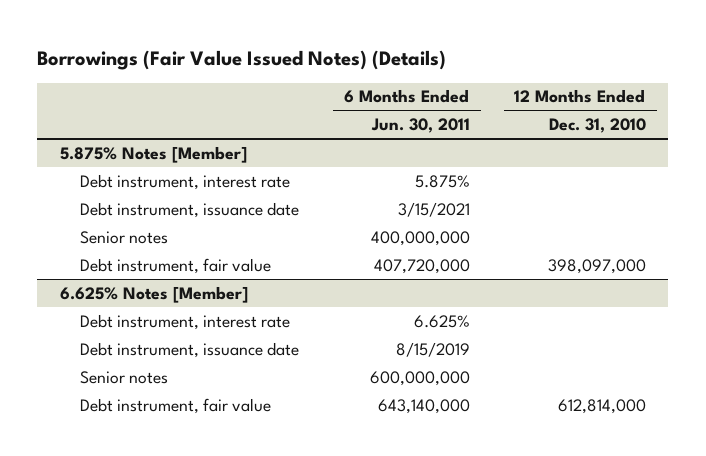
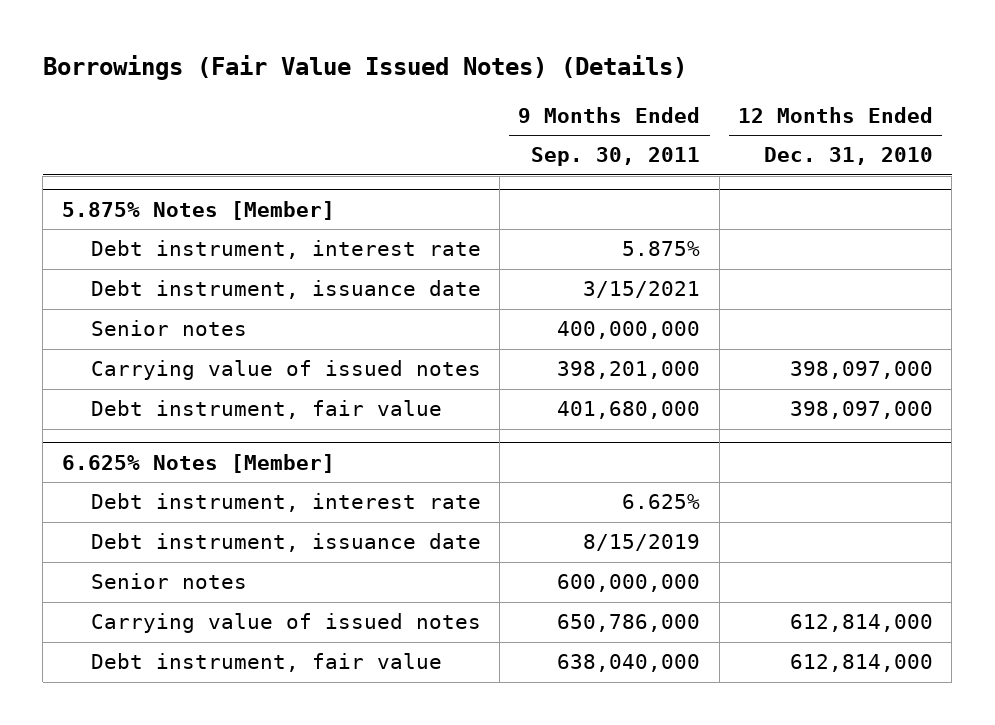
- | 6 Months Ended Jun. 30, 2011 | 12 Months Ended Dec. 31, 2010
+ | 9 Months Ended Sep. 30, 2011 | 12 Months Ended Dec. 31, 2010
@ 5.875% Notes [Member]
+ Carrying value of issued notes | 398,201,000 | 398,097,000
@ 6.625% Notes [Member]
+ Carrying value of issued notes | 650,786,000 | 612,814,000

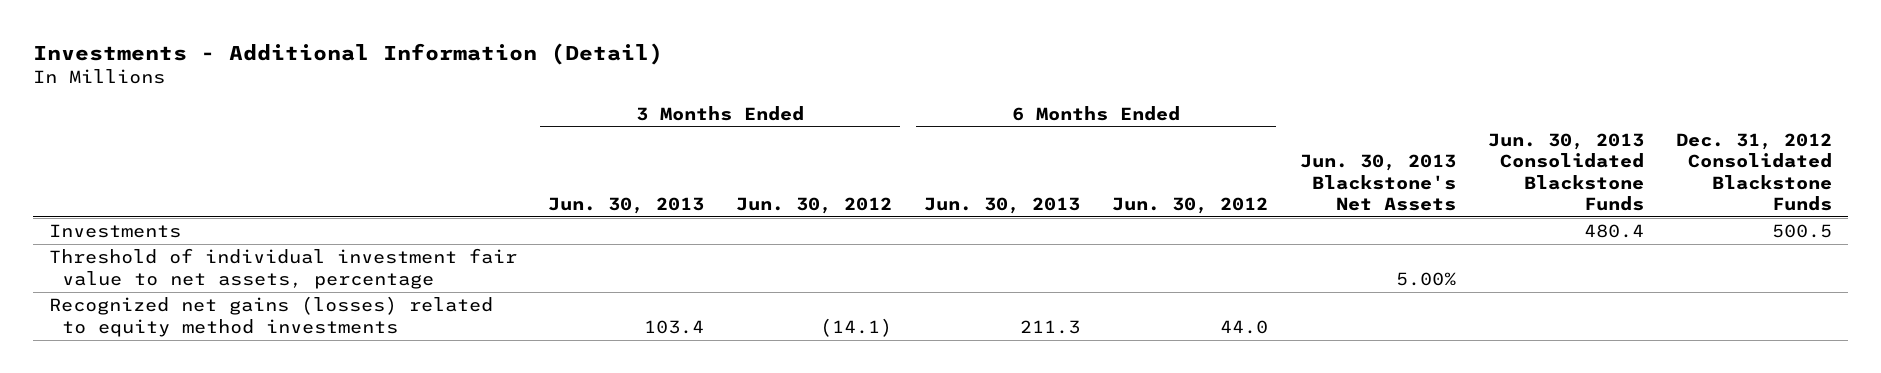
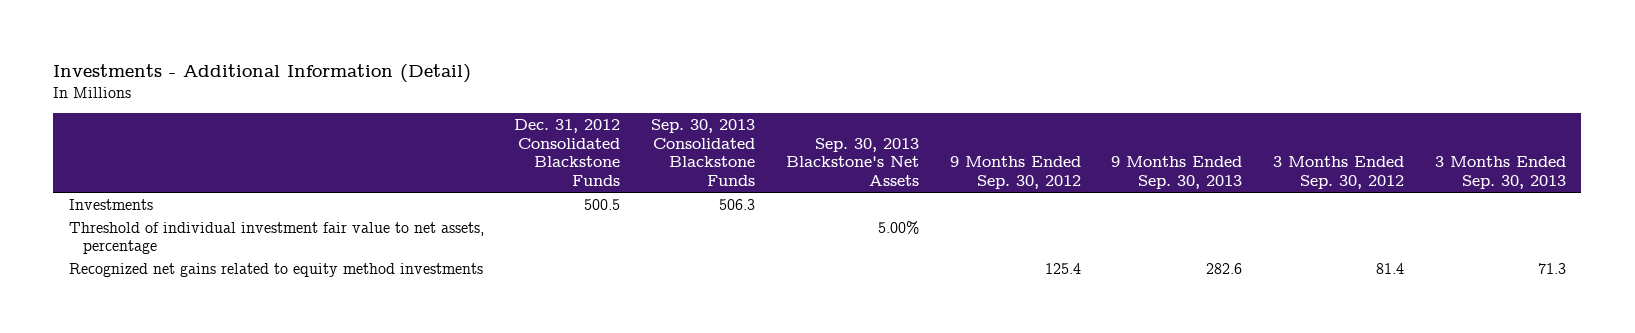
- | 3 Months Ended Jun. 30, 2013 | 3 Months Ended Jun. 30, 2012 | 6 Months Ended Jun. 30, 2013 | 6 Months Ended Jun. 30, 2012 | Jun. 30, 2013 Blackstone's Net Assets | Jun. 30, 2013 Consolidated Blackstone Funds | Dec. 31, 2012 Consolidated Blackstone Funds
+ | Dec. 31, 2012 Consolidated Blackstone Funds | Sep. 30, 2013 Consolidated Blackstone Funds | Sep. 30, 2013 Blackstone's Net Assets | 9 Months Ended Sep. 30, 2012 | 9 Months Ended Sep. 30, 2013 | 3 Months Ended Sep. 30, 2012 | 3 Months Ended Sep. 30, 2013
- Recognized net gains (losses) related to equity method investments | 103.4 | (14.1) | 211.3 | 44.0 | | |
+ Recognized net gains related to equity method investments | | | | 125.4 | 282.6 | 81.4 | 71.3

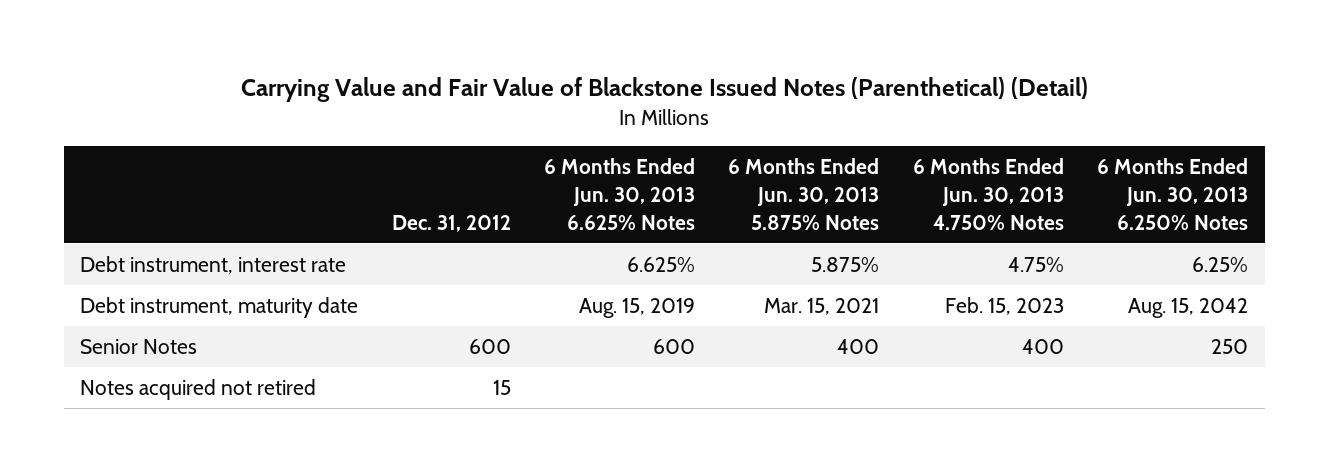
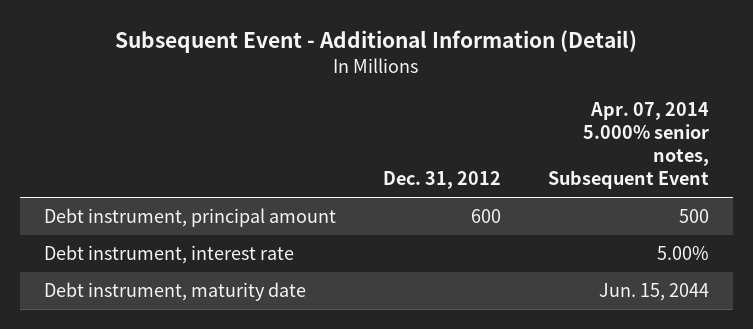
- Carrying Value and Fair Value of Blackstone Issued Notes (Parenthetical) (Detail)
+ Subsequent Event - Additional Information (Detail)
- | Dec. 31, 2012 | 6 Months Ended Jun. 30, 2013 6.625% Notes | 6 Months Ended Jun. 30, 2013 5.875% Notes | 6 Months Ended Jun. 30, 2013 4.750% Notes | 6 Months Ended Jun. 30, 2013 6.250% Notes
+ | Dec. 31, 2012 | Apr. 07, 2014 5.000% senior notes, Subsequent Event
+ Debt instrument, principal amount | 600 | 500
- Senior Notes | 600 | 600 | 400 | 400 | 250
- Notes acquired not retired | 15 | | | |

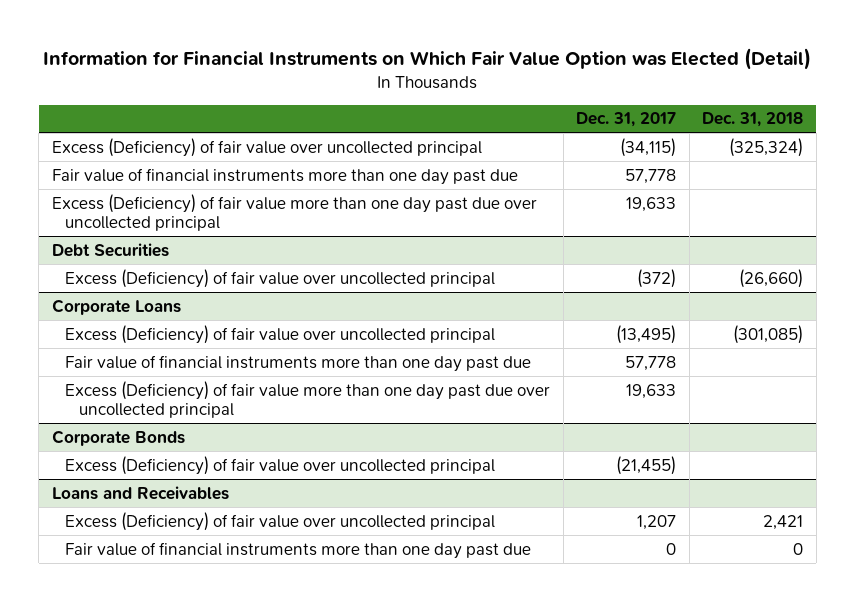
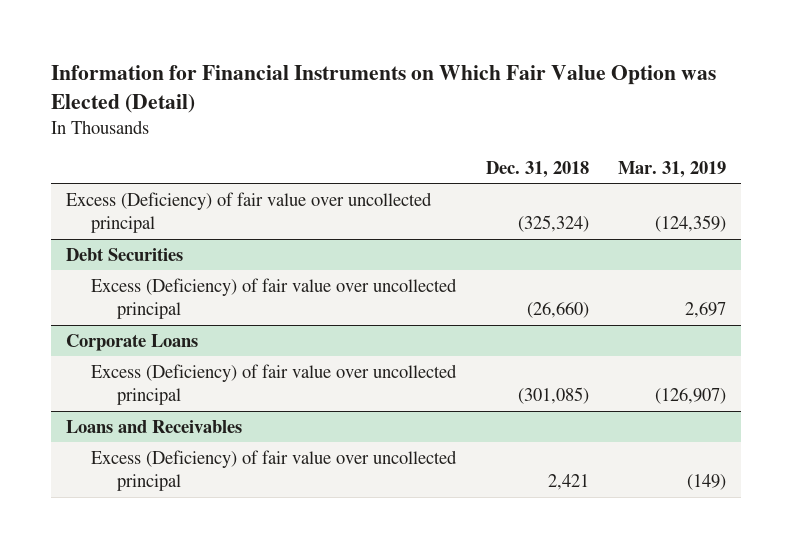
- | Dec. 31, 2017 | Dec. 31, 2018
+ | Dec. 31, 2018 | Mar. 31, 2019
- Fair value of financial instruments more than one day past due | 57,778 |
- Excess (Deficiency) of fair value more than one day past due over uncollected principal | 19,633 |
@ Corporate Loans
- Fair value of financial instruments more than one day past due | 57,778 |
- Excess (Deficiency) of fair value more than one day past due over uncollected principal | 19,633 |
- Corporate Bonds
- Excess (Deficiency) of fair value over uncollected principal | (21,455) |
@ Loans and Receivables
- Fair value of financial instruments more than one day past due | 0 | 0

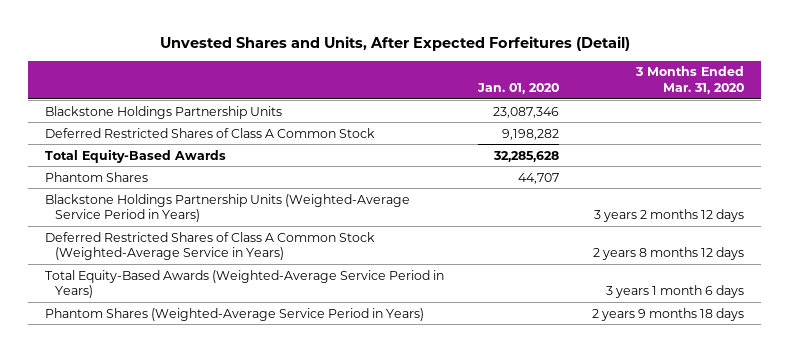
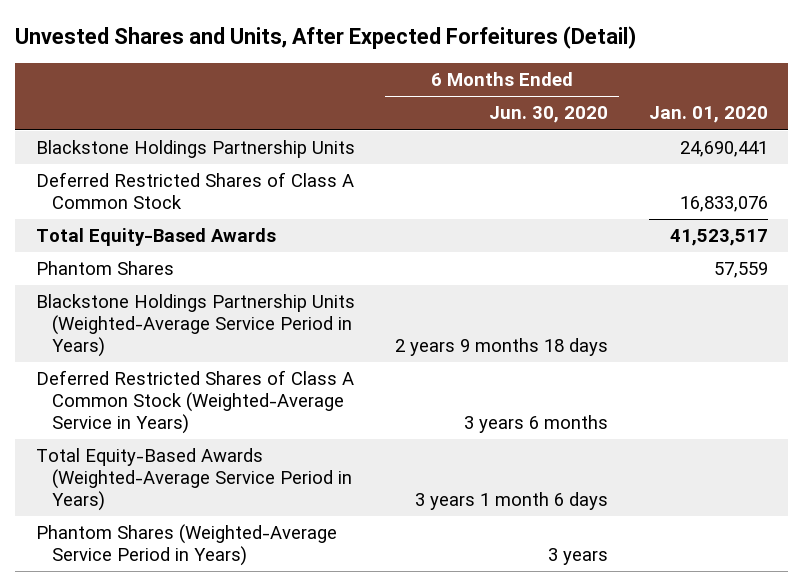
- | Jan. 01, 2020 | 3 Months Ended Mar. 31, 2020
+ | 6 Months Ended Jun. 30, 2020 | Jan. 01, 2020
- Blackstone Holdings Partnership Units | 23,087,346 |
- Deferred Restricted Shares of Class A Common Stock | 9,198,282 |
- Total Equity-Based Awards | 32,285,628 |
- Phantom Shares | 44,707 |
+ Blackstone Holdings Partnership Units | | 24,690,441
+ Deferred Restricted Shares of Class A Common Stock | | 16,833,076
+ Total Equity-Based Awards | | 41,523,517
+ Phantom Shares | | 57,559

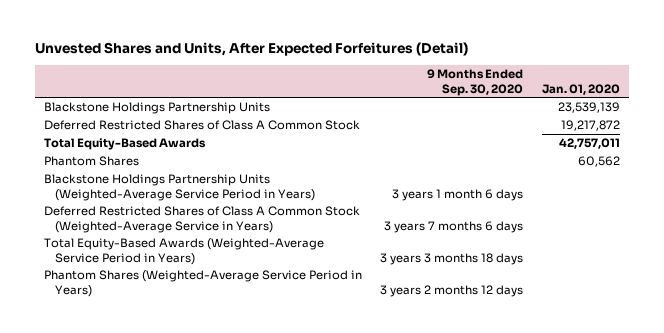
- | 6 Months Ended Jun. 30, 2020 | Jan. 01, 2020
+ | 9 Months Ended Sep. 30, 2020 | Jan. 01, 2020
- Blackstone Holdings Partnership Units | | 24,690,441
- Deferred Restricted Shares of Class A Common Stock | | 16,833,076
- Total Equity-Based Awards | | 41,523,517
- Phantom Shares | | 57,559
+ Blackstone Holdings Partnership Units | | 23,539,139
+ Deferred Restricted Shares of Class A Common Stock | | 19,217,872
+ Total Equity-Based Awards | | 42,757,011
+ Phantom Shares | | 60,562

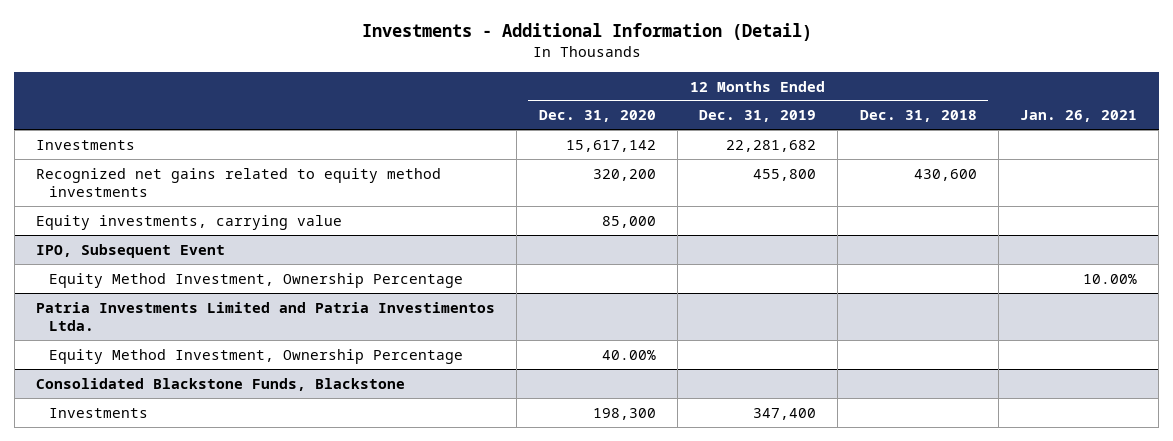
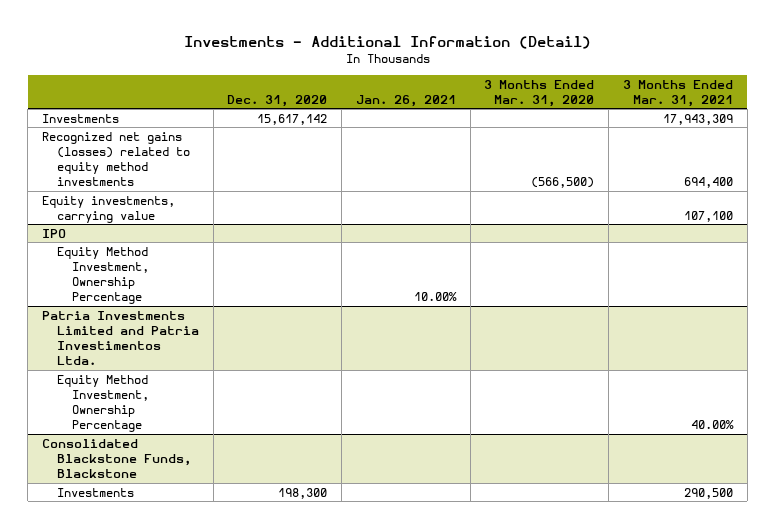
- | 12 Months Ended Dec. 31, 2020 | 12 Months Ended Dec. 31, 2019 | 12 Months Ended Dec. 31, 2018 | Jan. 26, 2021
+ | Dec. 31, 2020 | Jan. 26, 2021 | 3 Months Ended Mar. 31, 2020 | 3 Months Ended Mar. 31, 2021
- Recognized net gains related to equity method investments | 320,200 | 455,800 | 430,600 |
+ Recognized net gains (losses) related to equity method investments | | | (566,500) | 694,400
- IPO, Subsequent Event
+ IPO

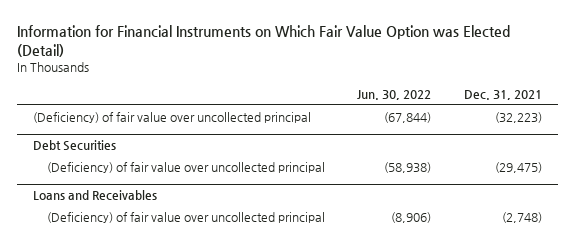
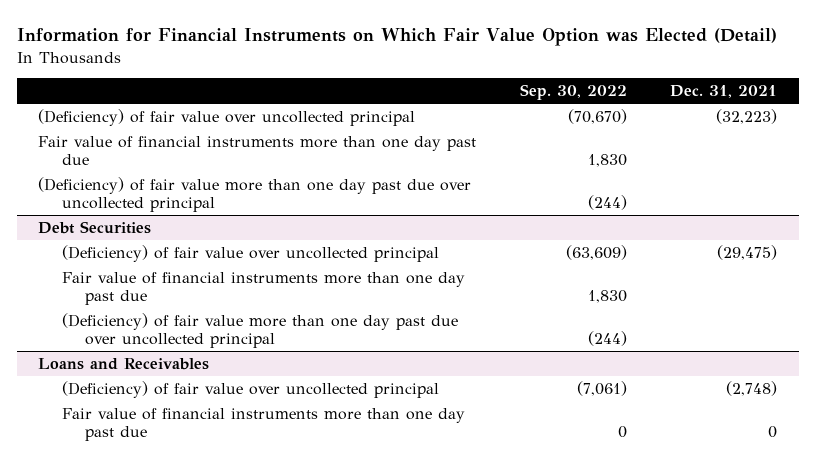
- | Jun. 30, 2022 | Dec. 31, 2021
+ | Sep. 30, 2022 | Dec. 31, 2021
+ Fair value of financial instruments more than one day past due | 1,830 |
+ (Deficiency) of fair value more than one day past due over uncollected principal | (244) |
@ Debt Securities
+ Fair value of financial instruments more than one day past due | 1,830 |
+ (Deficiency) of fair value more than one day past due over uncollected principal | (244) |
@ Loans and Receivables
+ Fair value of financial instruments more than one day past due | 0 | 0

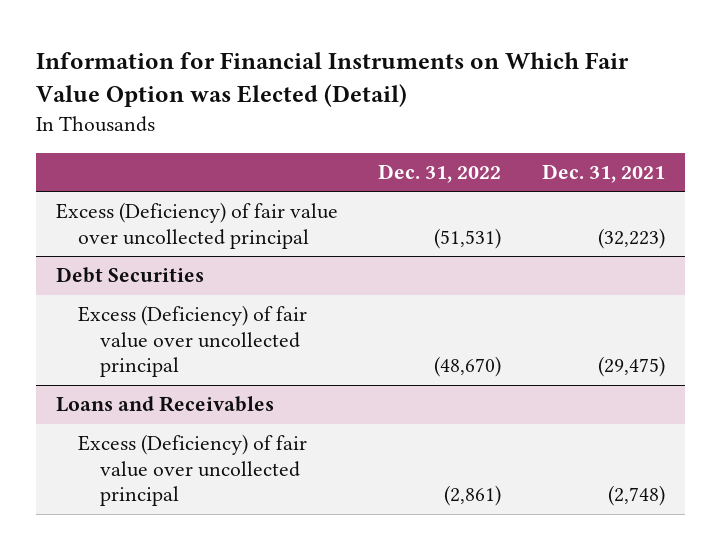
- | Sep. 30, 2022 | Dec. 31, 2021
+ | Dec. 31, 2022 | Dec. 31, 2021
- (Deficiency) of fair value over uncollected principal | (70,670) | (32,223)
- Fair value of financial instruments more than one day past due | 1,830 |
- (Deficiency) of fair value more than one day past due over uncollected principal | (244) |
+ Excess (Deficiency) of fair value over uncollected principal | (51,531) | (32,223)
@ Debt Securities
- (Deficiency) of fair value over uncollected principal | (63,609) | (29,475)
- Fair value of financial instruments more than one day past due | 1,830 |
- (Deficiency) of fair value more than one day past due over uncollected principal | (244) |
+ Excess (Deficiency) of fair value over uncollected principal | (48,670) | (29,475)
@ Loans and Receivables
- (Deficiency) of fair value over uncollected principal | (7,061) | (2,748)
- Fair value of financial instruments more than one day past due | 0 | 0
+ Excess (Deficiency) of fair value over uncollected principal | (2,861) | (2,748)

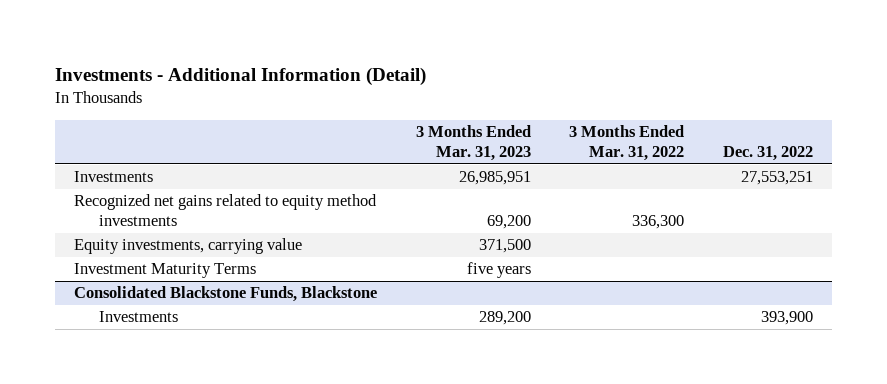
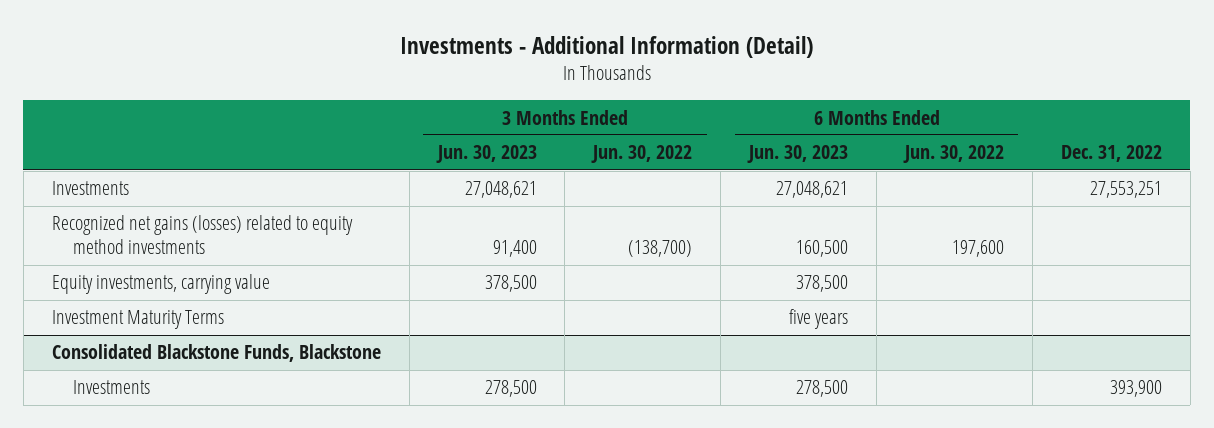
- | 3 Months Ended Mar. 31, 2023 | 3 Months Ended Mar. 31, 2022 | Dec. 31, 2022
+ | 3 Months Ended Jun. 30, 2023 | 3 Months Ended Jun. 30, 2022 | 6 Months Ended Jun. 30, 2023 | 6 Months Ended Jun. 30, 2022 | Dec. 31, 2022
- Recognized net gains related to equity method investments | 69,200 | 336,300 |
+ Recognized net gains (losses) related to equity method investments | 91,400 | (138,700) | 160,500 | 197,600 |

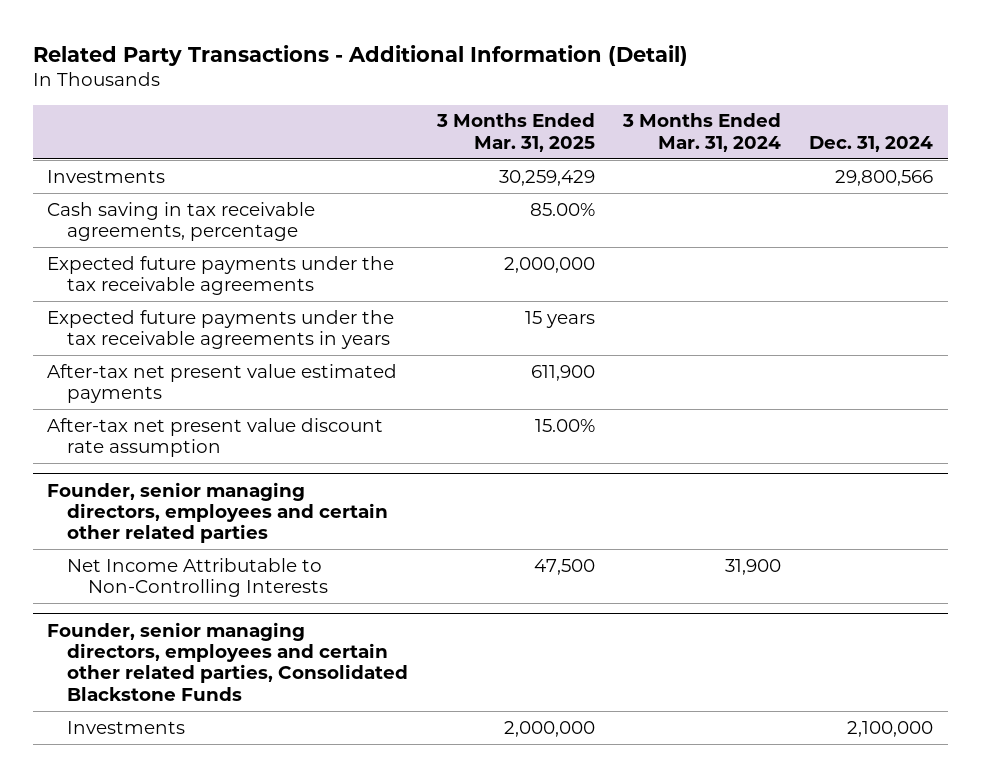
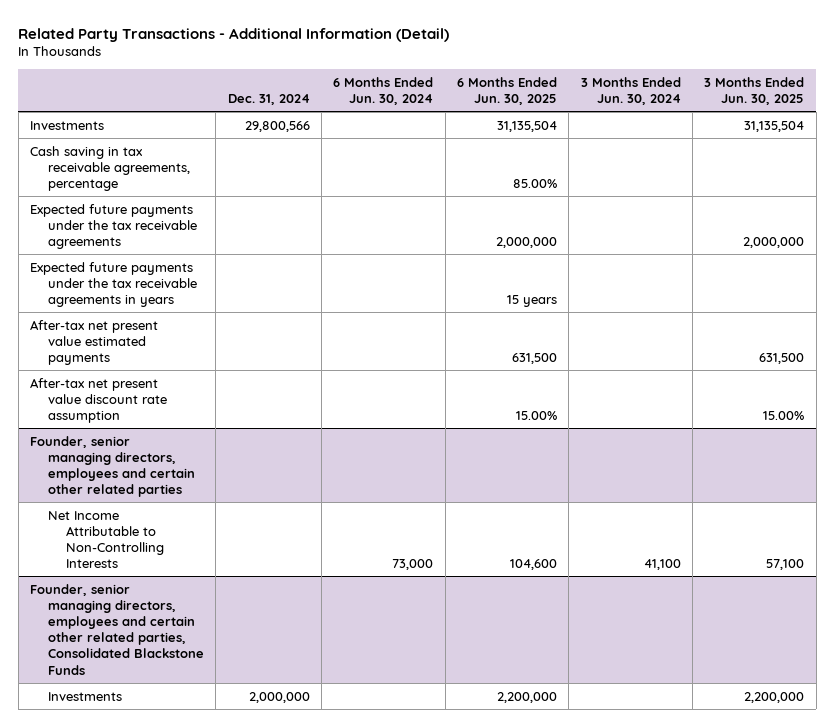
- | 3 Months Ended Mar. 31, 2025 | 3 Months Ended Mar. 31, 2024 | Dec. 31, 2024
+ | Dec. 31, 2024 | 6 Months Ended Jun. 30, 2024 | 6 Months Ended Jun. 30, 2025 | 3 Months Ended Jun. 30, 2024 | 3 Months Ended Jun. 30, 2025
@ Founder, senior managing directors, employees and certain other related parties, Consolidated Blackstone Funds
- Investments | 2,000,000 | | 2,100,000
+ Investments | 2,000,000 | | 2,200,000 | | 2,200,000

